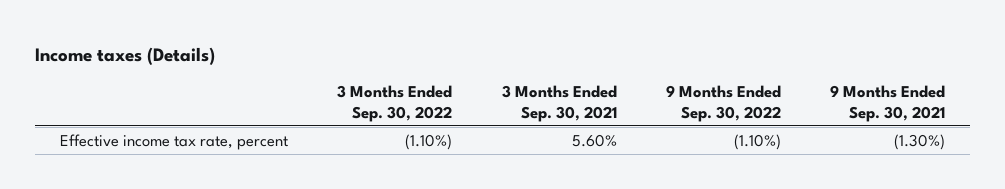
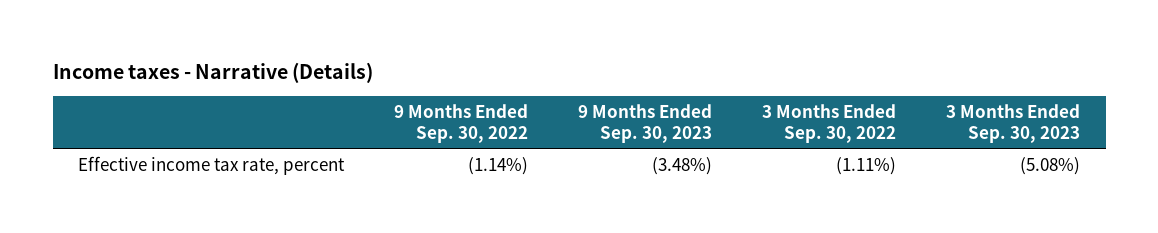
- Income taxes (Details)
+ Income taxes - Narrative (Details)
- | 3 Months Ended Sep. 30, 2022 | 3 Months Ended Sep. 30, 2021 | 9 Months Ended Sep. 30, 2022 | 9 Months Ended Sep. 30, 2021
+ | 9 Months Ended Sep. 30, 2022 | 9 Months Ended Sep. 30, 2023 | 3 Months Ended Sep. 30, 2022 | 3 Months Ended Sep. 30, 2023
- Effective income tax rate, percent | (1.10%) | 5.60% | (1.10%) | (1.30%)
+ Effective income tax rate, percent | (1.14%) | (3.48%) | (1.11%) | (5.08%)

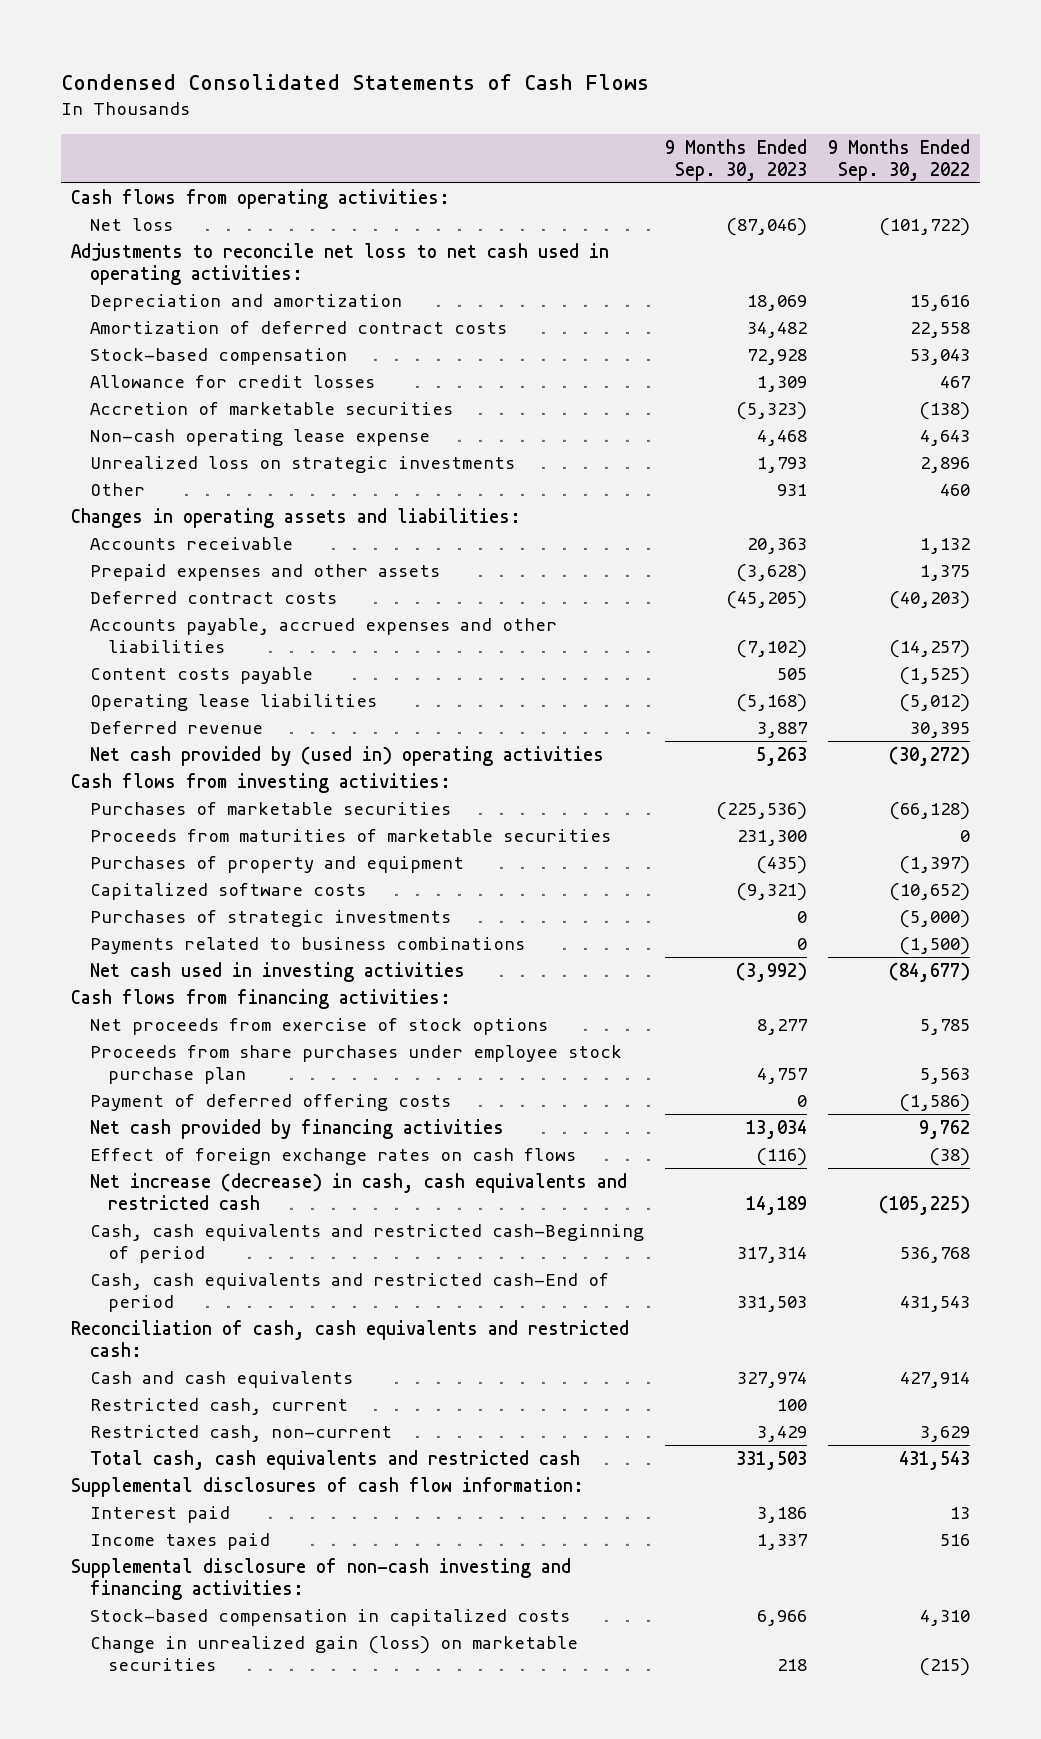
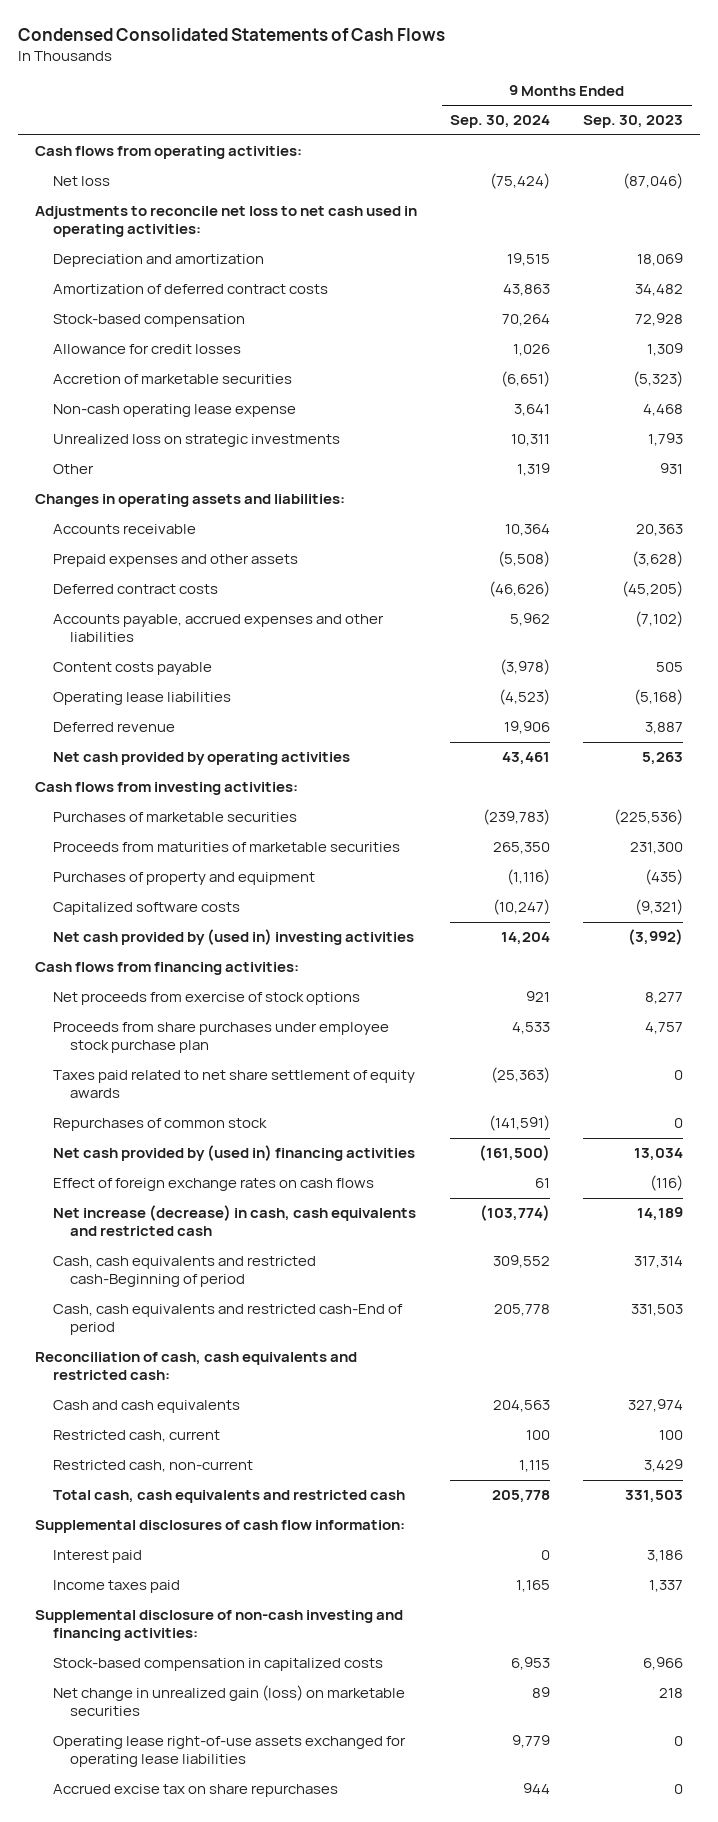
- | 9 Months Ended Sep. 30, 2023 | 9 Months Ended Sep. 30, 2022
+ | 9 Months Ended Sep. 30, 2024 | 9 Months Ended Sep. 30, 2023
- Net cash provided by (used in) operating activities | 5,263 | (30,272)
+ Net cash provided by operating activities | 43,461 | 5,263
- Purchases of strategic investments | 0 | (5,000)
- Payments related to business combinations | 0 | (1,500)
- Net cash used in investing activities | (3,992) | (84,677)
+ Net cash provided by (used in) investing activities | 14,204 | (3,992)
- Payment of deferred offering costs | 0 | (1,586)
- Net cash provided by financing activities | 13,034 | 9,762
+ Taxes paid related to net share settlement of equity awards | (25,363) | 0
+ Repurchases of common stock | (141,591) | 0
+ Net cash provided by (used in) financing activities | (161,500) | 13,034
- Change in unrealized gain (loss) on marketable securities | 218 | (215)
+ Net change in unrealized gain (loss) on marketable securities | 89 | 218
+ Operating lease right-of-use assets exchanged for operating lease liabilities | 9,779 | 0
+ Accrued excise tax on share repurchases | 944 | 0

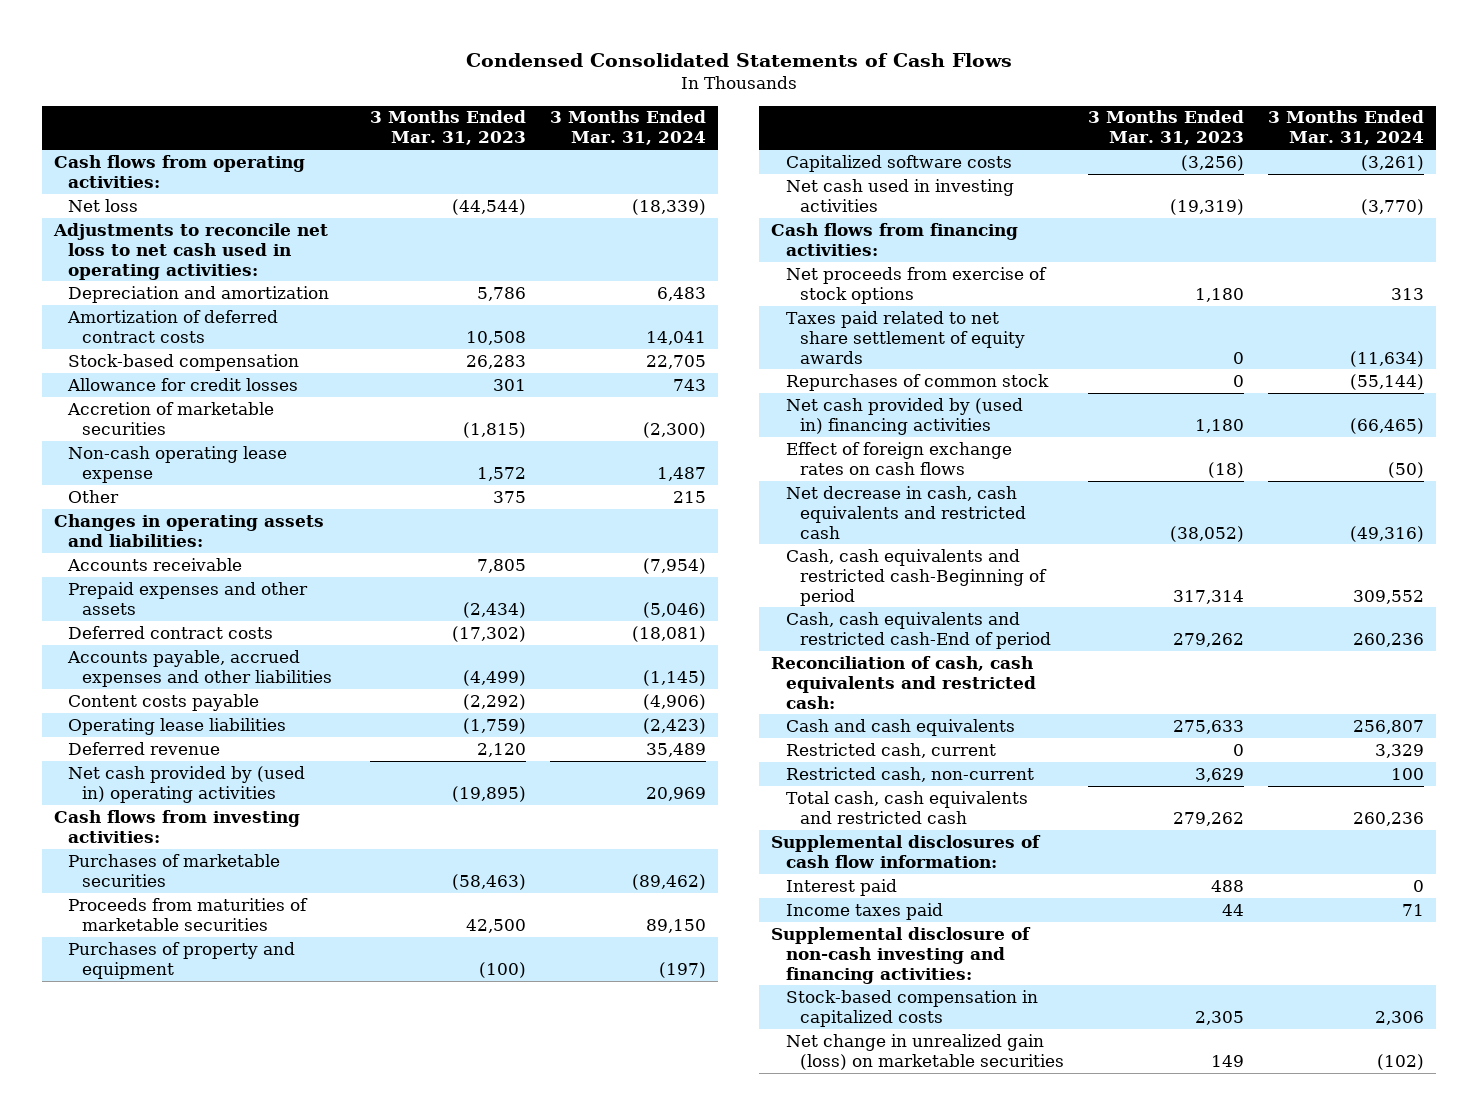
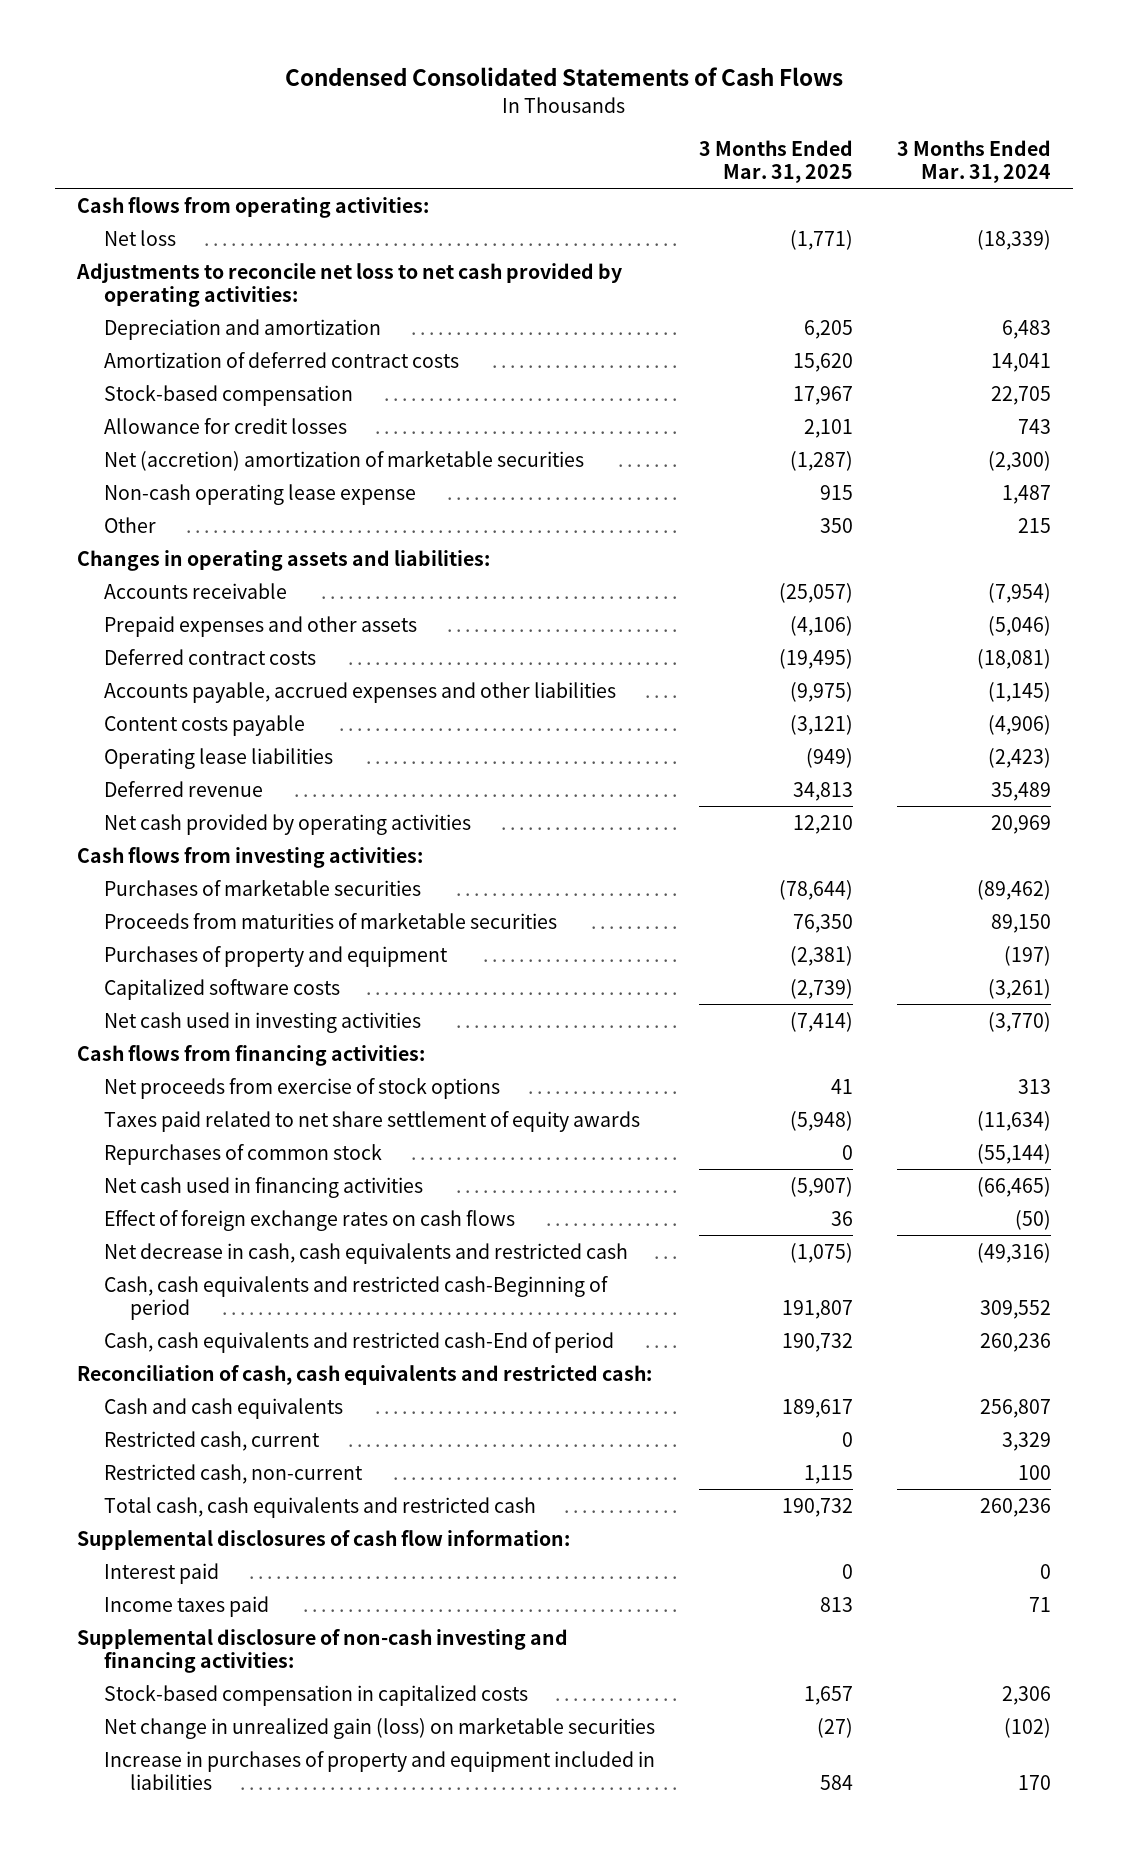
- | 3 Months Ended Mar. 31, 2023 | 3 Months Ended Mar. 31, 2024
+ | 3 Months Ended Mar. 31, 2025 | 3 Months Ended Mar. 31, 2024
- Adjustments to reconcile net loss to net cash used in operating activities:
+ Adjustments to reconcile net loss to net cash provided by operating activities:
- Accretion of marketable securities | (1,815) | (2,300)
+ Net (accretion) amortization of marketable securities | (1,287) | (2,300)
- Net cash provided by (used in) operating activities | (19,895) | 20,969
+ Net cash provided by operating activities | 12,210 | 20,969
- Net cash provided by (used in) financing activities | 1,180 | (66,465)
+ Net cash used in financing activities | (5,907) | (66,465)
+ Increase in purchases of property and equipment included in liabilities | 584 | 170

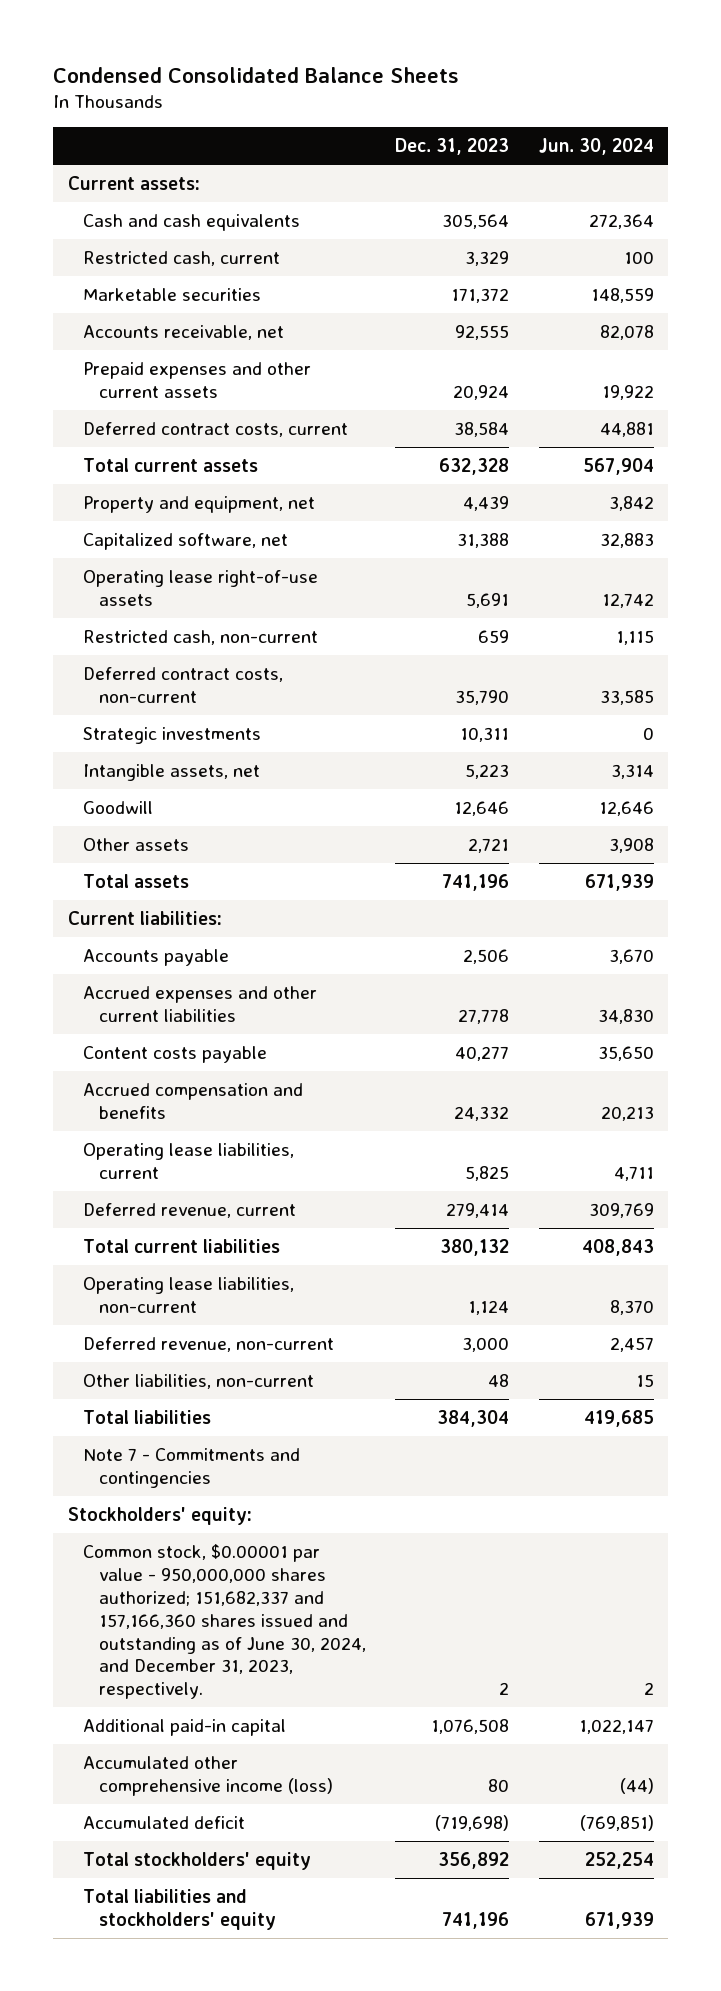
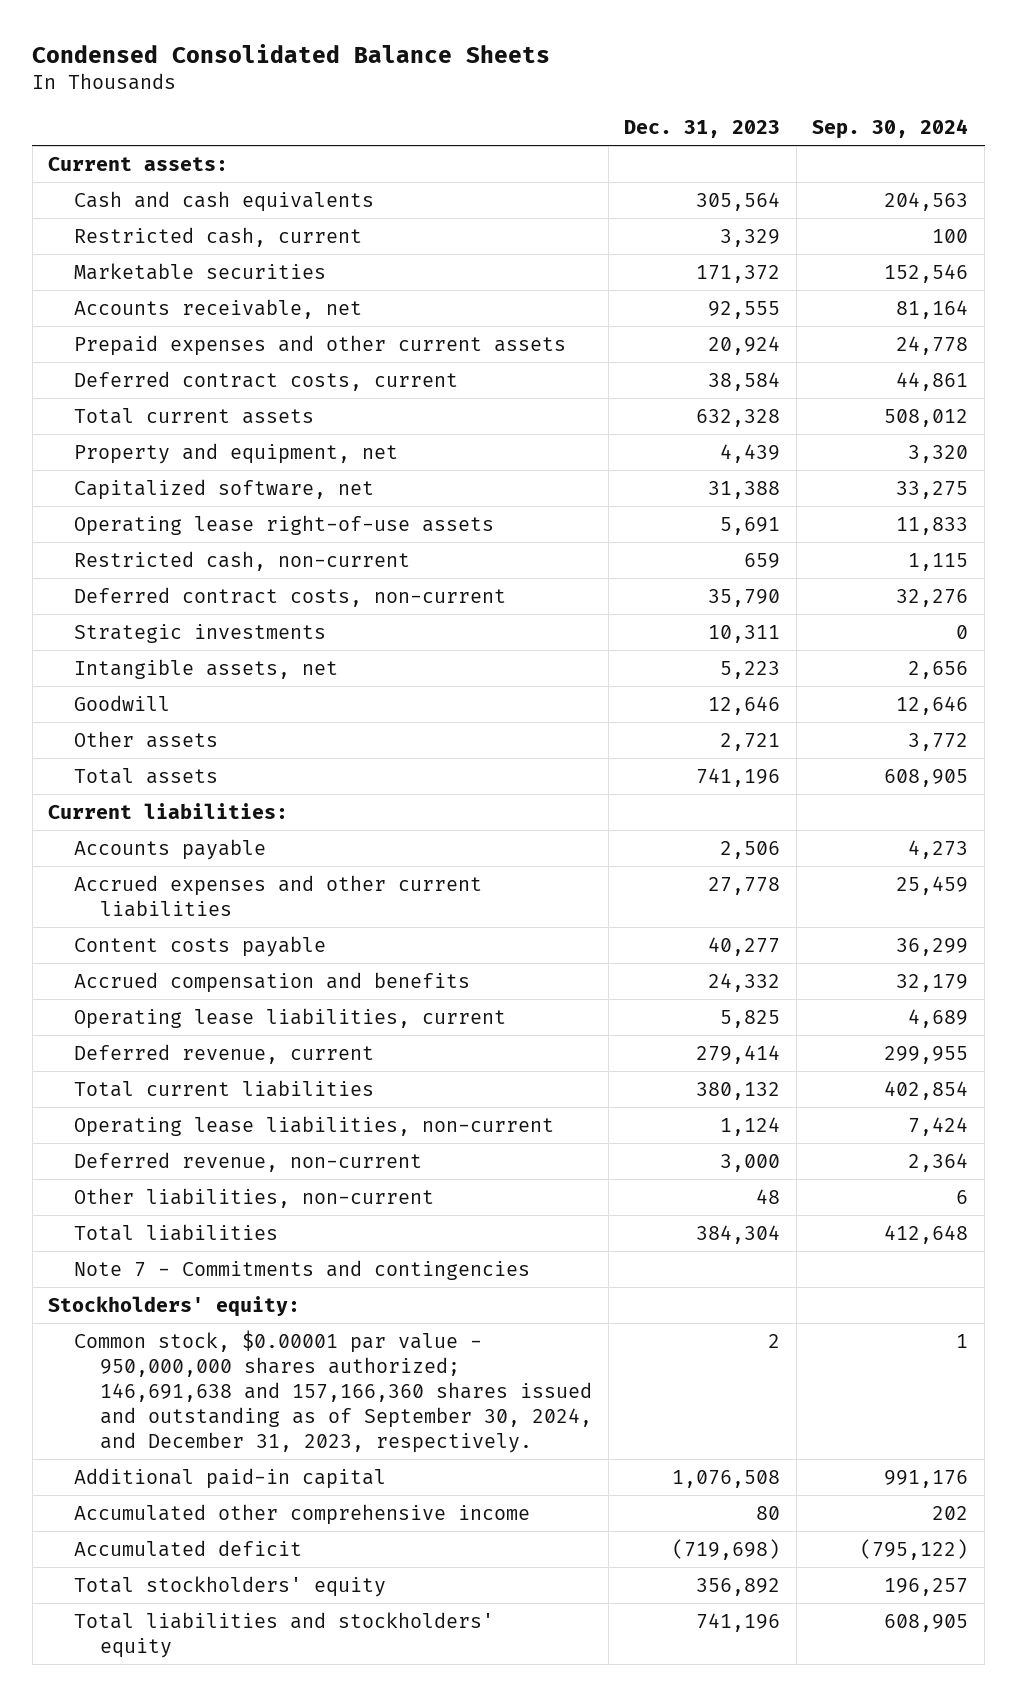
- | Dec. 31, 2023 | Jun. 30, 2024
+ | Dec. 31, 2023 | Sep. 30, 2024
- Common stock, $0.00001 par value - 950,000,000 shares authorized; 151,682,337 and 157,166,360 shares issued and outstanding as of June 30, 2024, and December 31, 2023, respectively. | 2 | 2
+ Common stock, $0.00001 par value - 950,000,000 shares authorized; 146,691,638 and 157,166,360 shares issued and outstanding as of September 30, 2024, and December 31, 2023, respectively. | 2 | 1
- Accumulated other comprehensive income (loss) | 80 | (44)
+ Accumulated other comprehensive income | 80 | 202

